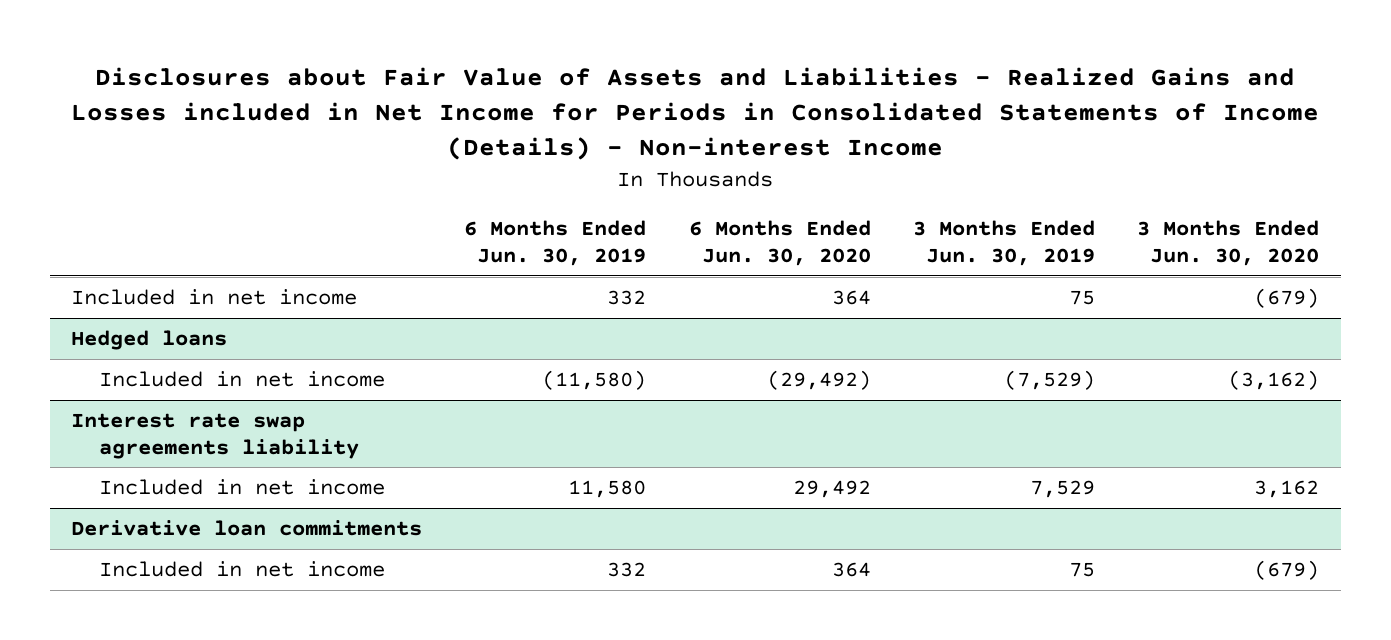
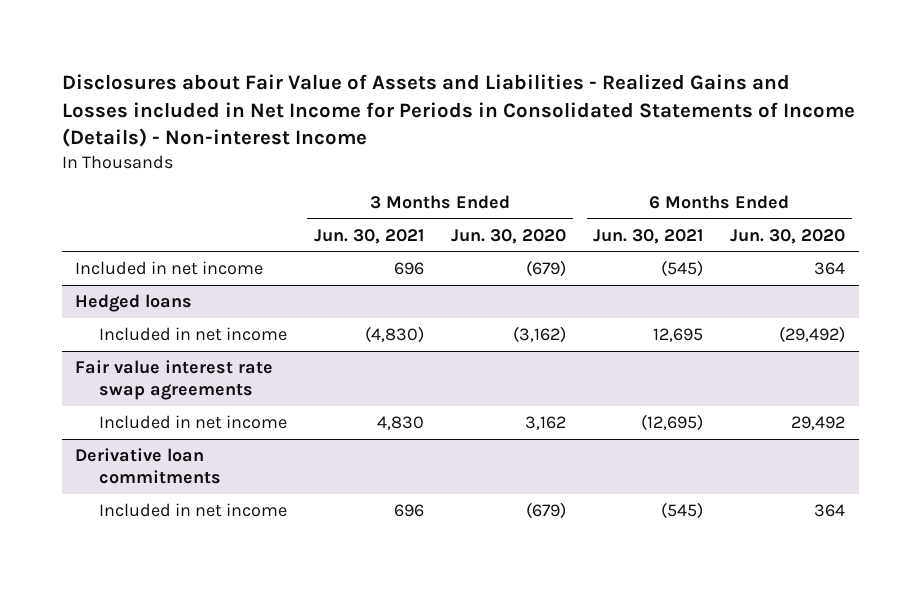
- | 6 Months Ended Jun. 30, 2019 | 6 Months Ended Jun. 30, 2020 | 3 Months Ended Jun. 30, 2019 | 3 Months Ended Jun. 30, 2020
+ | 3 Months Ended Jun. 30, 2021 | 3 Months Ended Jun. 30, 2020 | 6 Months Ended Jun. 30, 2021 | 6 Months Ended Jun. 30, 2020
- Interest rate swap agreements liability
+ Fair value interest rate swap agreements

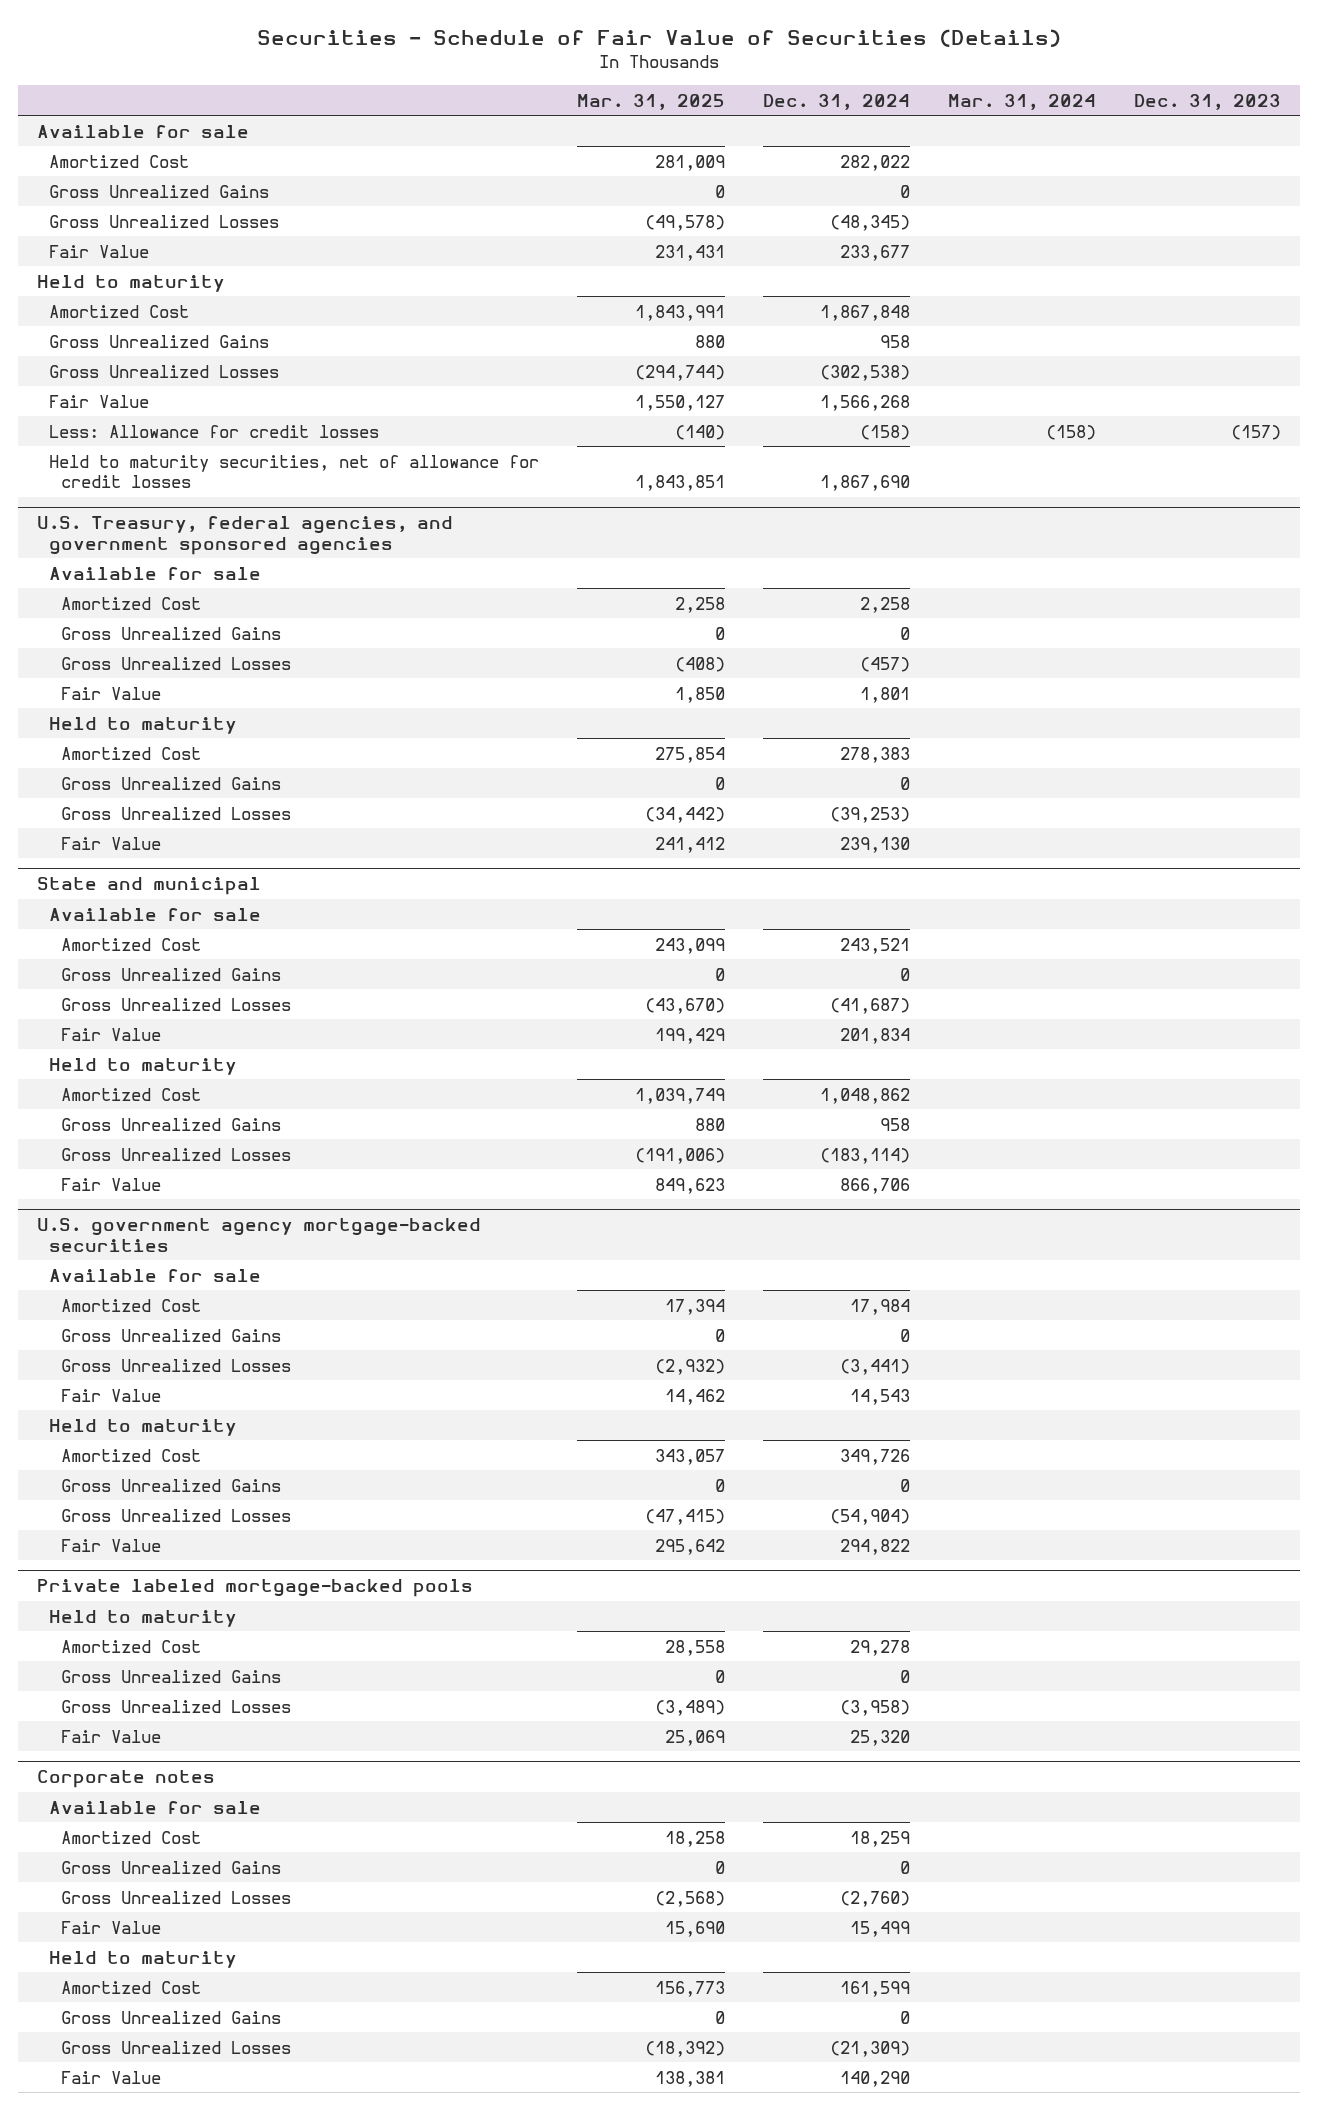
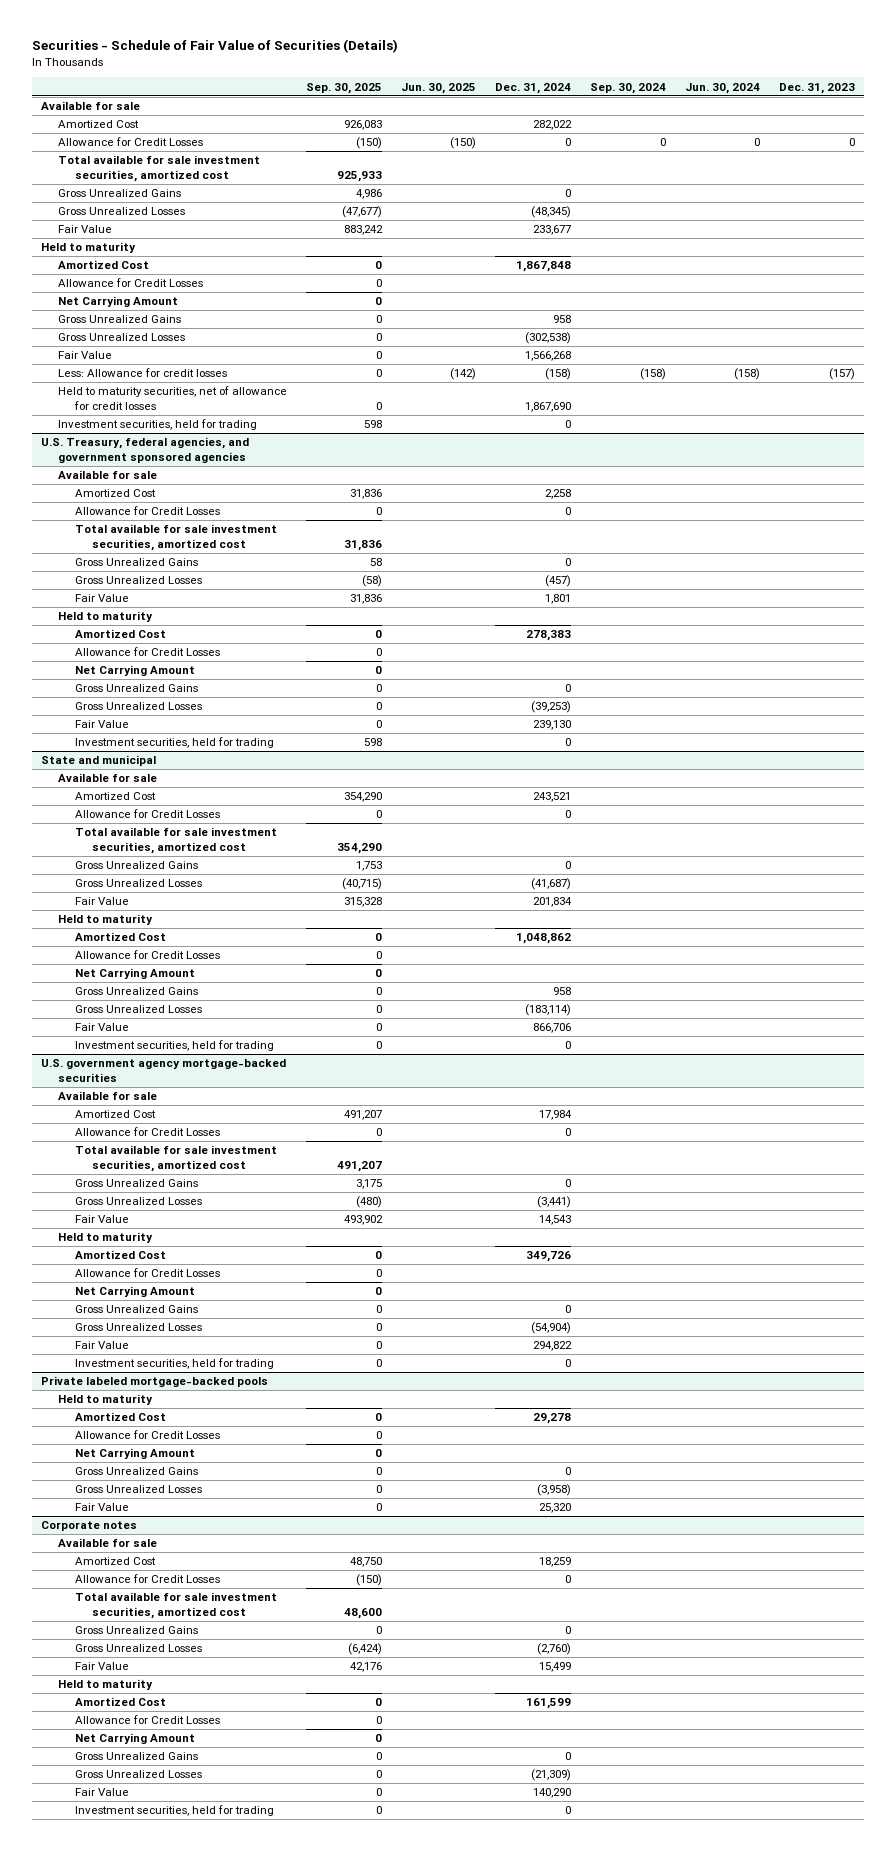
- | Mar. 31, 2025 | Dec. 31, 2024 | Mar. 31, 2024 | Dec. 31, 2023
+ | Sep. 30, 2025 | Jun. 30, 2025 | Dec. 31, 2024 | Sep. 30, 2024 | Jun. 30, 2024 | Dec. 31, 2023
+ Allowance for Credit Losses | (150) | (150) | 0 | 0 | 0 | 0
+ Total available for sale investment securities, amortized cost | 925,933 | | | | |
+ Allowance for Credit Losses | 0 | | | | |
+ Net Carrying Amount | 0 | | | | |
+ Investment securities, held for trading | 598 | | 0 | | |
@ U.S. Treasury, federal agencies, and government sponsored agencies
+ Allowance for Credit Losses | 0 | | 0 | | |
+ Total available for sale investment securities, amortized cost | 31,836 | | | | |
+ Allowance for Credit Losses | 0 | | | | |
+ Net Carrying Amount | 0 | | | | |
+ Investment securities, held for trading | 598 | | 0 | | |
@ State and municipal
+ Allowance for Credit Losses | 0 | | 0 | | |
+ Total available for sale investment securities, amortized cost | 354,290 | | | | |
+ Allowance for Credit Losses | 0 | | | | |
+ Net Carrying Amount | 0 | | | | |
+ Investment securities, held for trading | 0 | | 0 | | |
@ U.S. government agency mortgage-backed securities
+ Allowance for Credit Losses | 0 | | 0 | | |
+ Total available for sale investment securities, amortized cost | 491,207 | | | | |
+ Allowance for Credit Losses | 0 | | | | |
+ Net Carrying Amount | 0 | | | | |
+ Investment securities, held for trading | 0 | | 0 | | |
@ Private labeled mortgage-backed pools
+ Allowance for Credit Losses | 0 | | | | |
+ Net Carrying Amount | 0 | | | | |
@ Corporate notes
+ Allowance for Credit Losses | (150) | | 0 | | |
+ Total available for sale investment securities, amortized cost | 48,600 | | | | |
+ Allowance for Credit Losses | 0 | | | | |
+ Net Carrying Amount | 0 | | | | |
+ Investment securities, held for trading | 0 | | 0 | | |

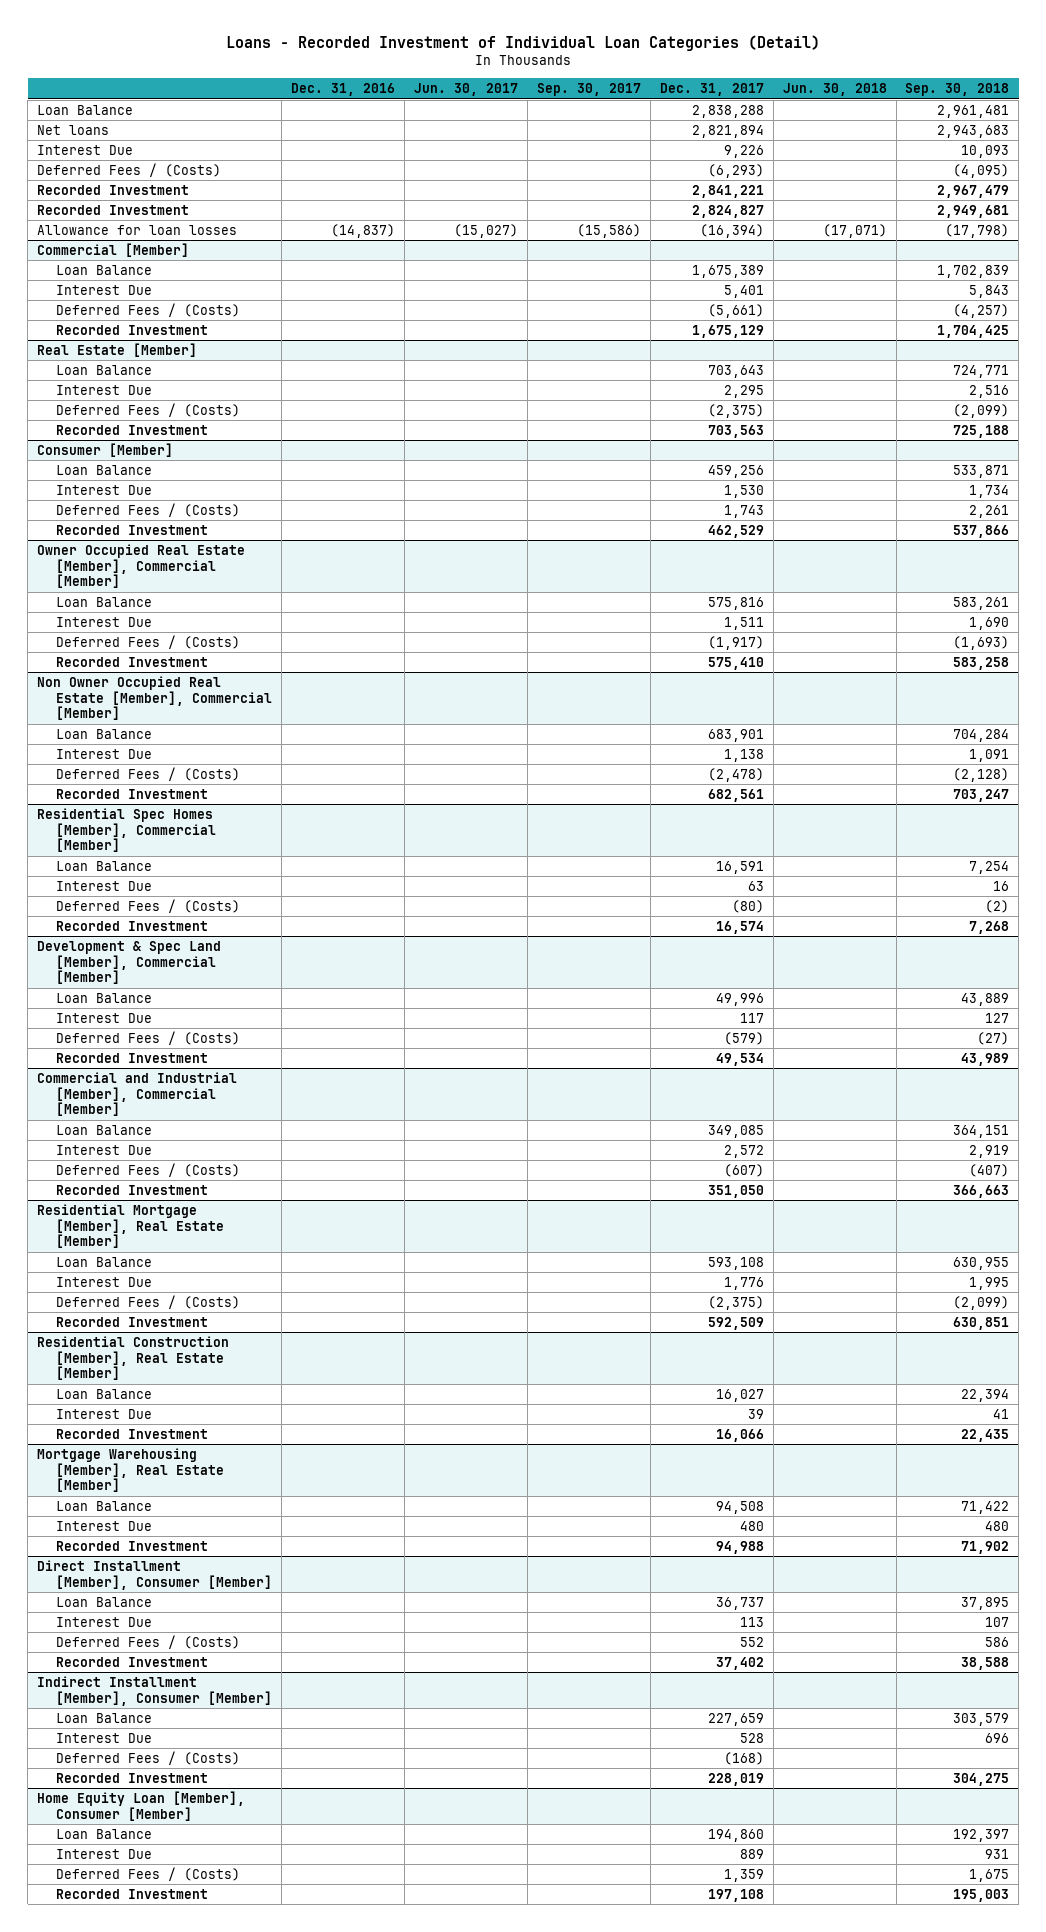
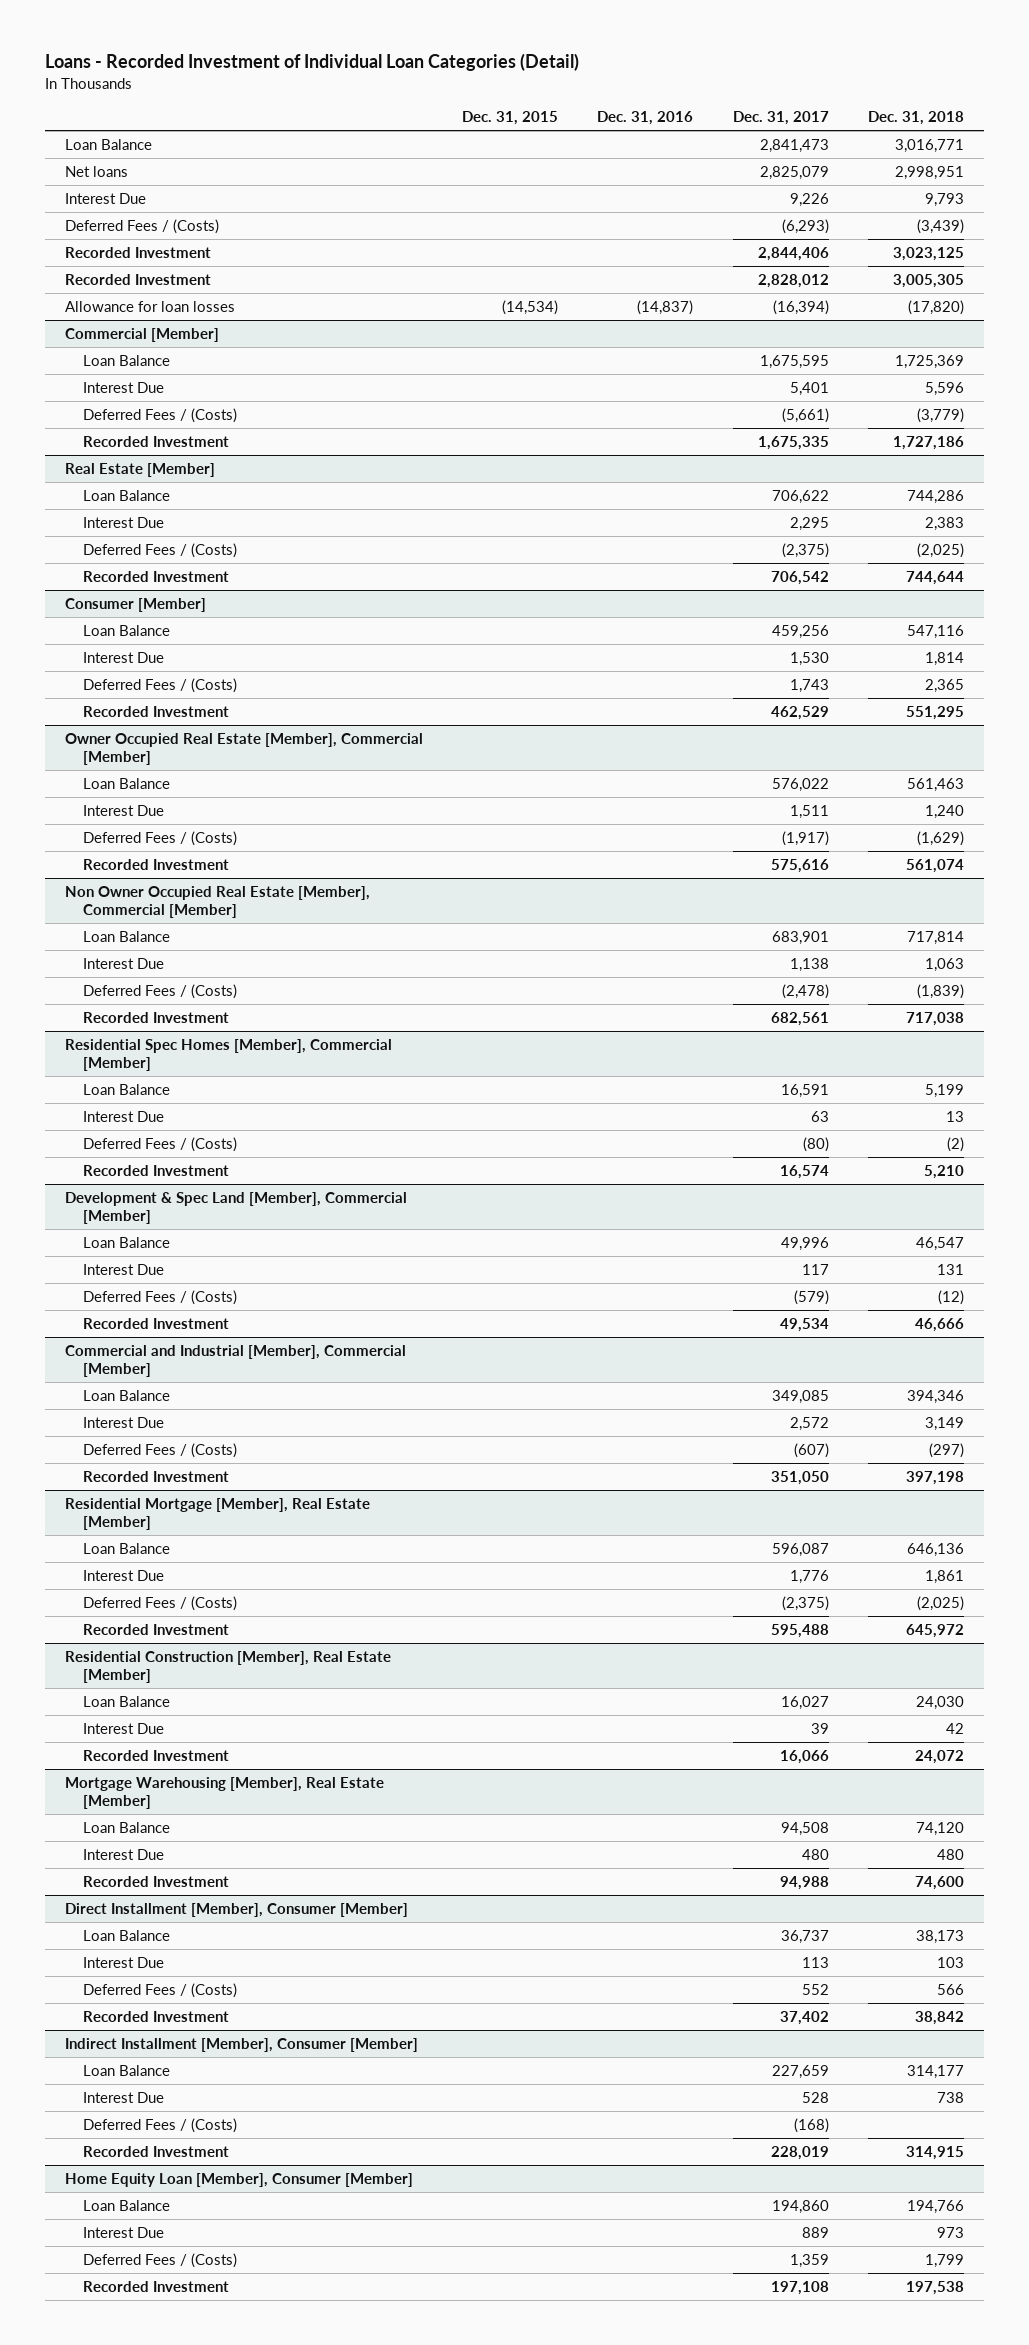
- | Dec. 31, 2016 | Jun. 30, 2017 | Sep. 30, 2017 | Dec. 31, 2017 | Jun. 30, 2018 | Sep. 30, 2018
+ | Dec. 31, 2015 | Dec. 31, 2016 | Dec. 31, 2017 | Dec. 31, 2018
- Loan Balance | | | | 2,838,288 | | 2,961,481
- Net loans | | | | 2,821,894 | | 2,943,683
+ Loan Balance | | | 2,841,473 | 3,016,771
+ Net loans | | | 2,825,079 | 2,998,951
- Recorded Investment | | | | 2,841,221 | | 2,967,479
- Recorded Investment | | | | 2,824,827 | | 2,949,681
+ Recorded Investment | | | 2,844,406 | 3,023,125
+ Recorded Investment | | | 2,828,012 | 3,005,305
@ Commercial [Member]
- Loan Balance | | | | 1,675,389 | | 1,702,839
+ Loan Balance | | | 1,675,595 | 1,725,369
- Recorded Investment | | | | 1,675,129 | | 1,704,425
+ Recorded Investment | | | 1,675,335 | 1,727,186
@ Real Estate [Member]
- Loan Balance | | | | 703,643 | | 724,771
+ Loan Balance | | | 706,622 | 744,286
- Recorded Investment | | | | 703,563 | | 725,188
+ Recorded Investment | | | 706,542 | 744,644
@ Owner Occupied Real Estate [Member], Commercial [Member]
- Loan Balance | | | | 575,816 | | 583,261
+ Loan Balance | | | 576,022 | 561,463
- Recorded Investment | | | | 575,410 | | 583,258
+ Recorded Investment | | | 575,616 | 561,074
@ Residential Mortgage [Member], Real Estate [Member]
- Loan Balance | | | | 593,108 | | 630,955
+ Loan Balance | | | 596,087 | 646,136
- Recorded Investment | | | | 592,509 | | 630,851
+ Recorded Investment | | | 595,488 | 645,972

